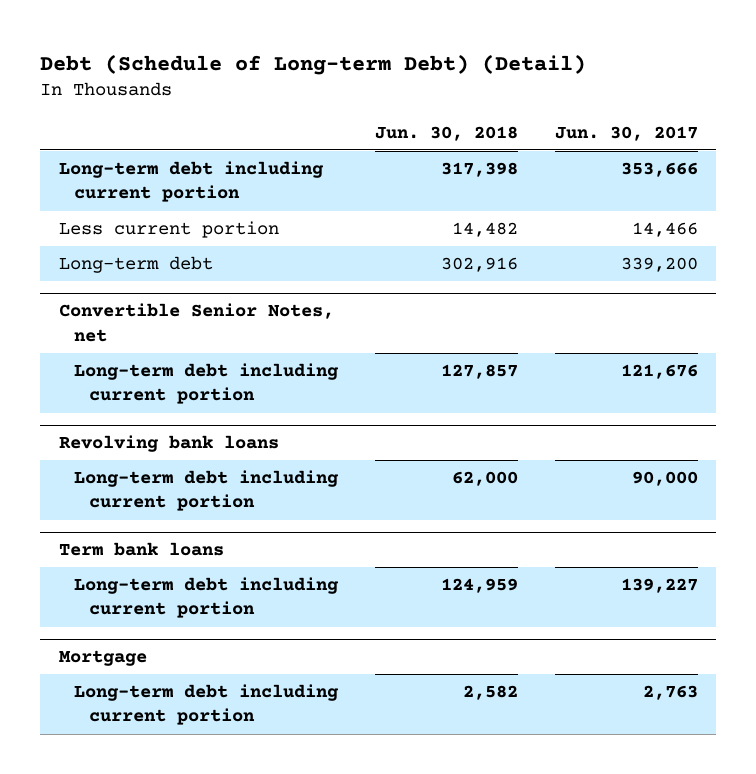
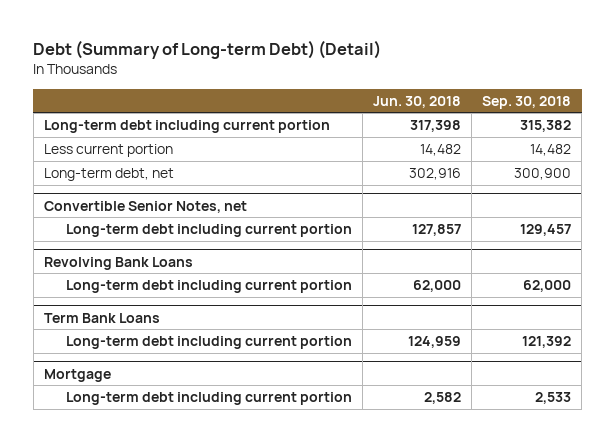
- Debt (Schedule of Long-term Debt) (Detail)
+ Debt (Summary of Long-term Debt) (Detail)
- | Jun. 30, 2018 | Jun. 30, 2017
+ | Jun. 30, 2018 | Sep. 30, 2018
- Long-term debt | 302,916 | 339,200
+ Long-term debt, net | 302,916 | 300,900
- Revolving bank loans
+ Revolving Bank Loans
- Term bank loans
+ Term Bank Loans

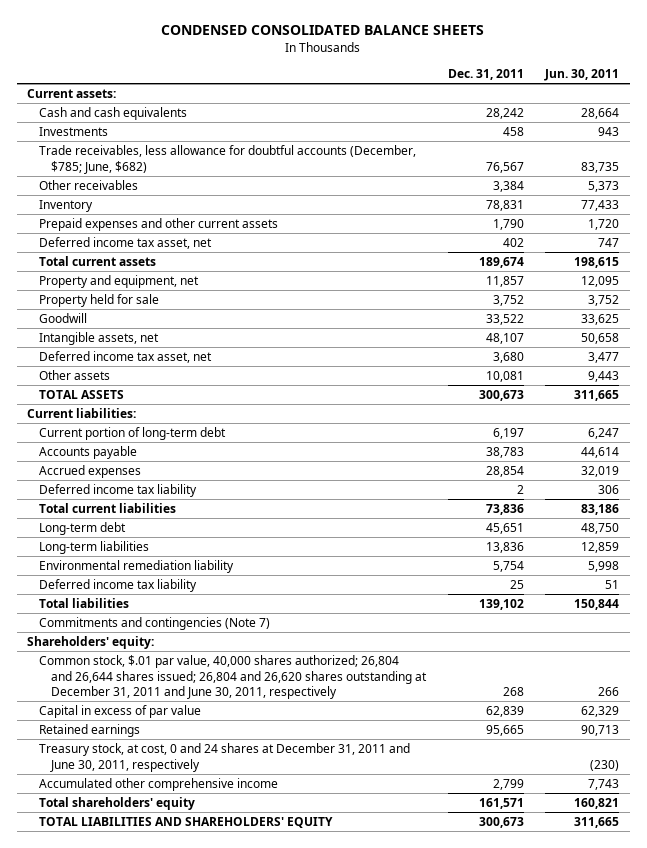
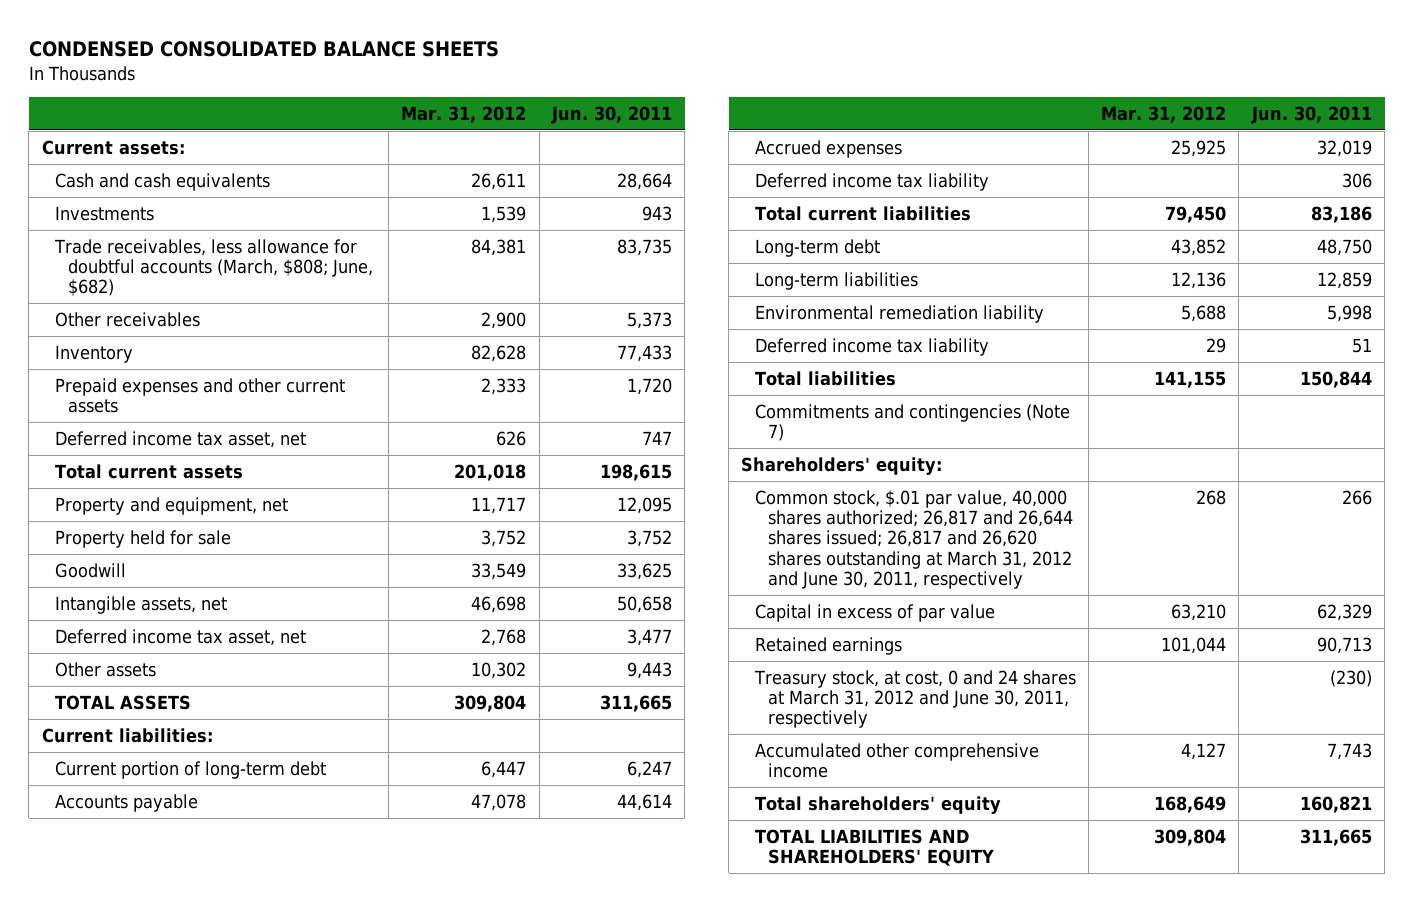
- | Dec. 31, 2011 | Jun. 30, 2011
+ | Mar. 31, 2012 | Jun. 30, 2011
- Trade receivables, less allowance for doubtful accounts (December, $785; June, $682) | 76,567 | 83,735
+ Trade receivables, less allowance for doubtful accounts (March, $808; June, $682) | 84,381 | 83,735
- Common stock, $.01 par value, 40,000 shares authorized; 26,804 and 26,644 shares issued; 26,804 and 26,620 shares outstanding at December 31, 2011 and June 30, 2011, respectively | 268 | 266
+ Common stock, $.01 par value, 40,000 shares authorized; 26,817 and 26,644 shares issued; 26,817 and 26,620 shares outstanding at March 31, 2012 and June 30, 2011, respectively | 268 | 266
- Treasury stock, at cost, 0 and 24 shares at December 31, 2011 and June 30, 2011, respectively | | (230)
+ Treasury stock, at cost, 0 and 24 shares at March 31, 2012 and June 30, 2011, respectively | | (230)

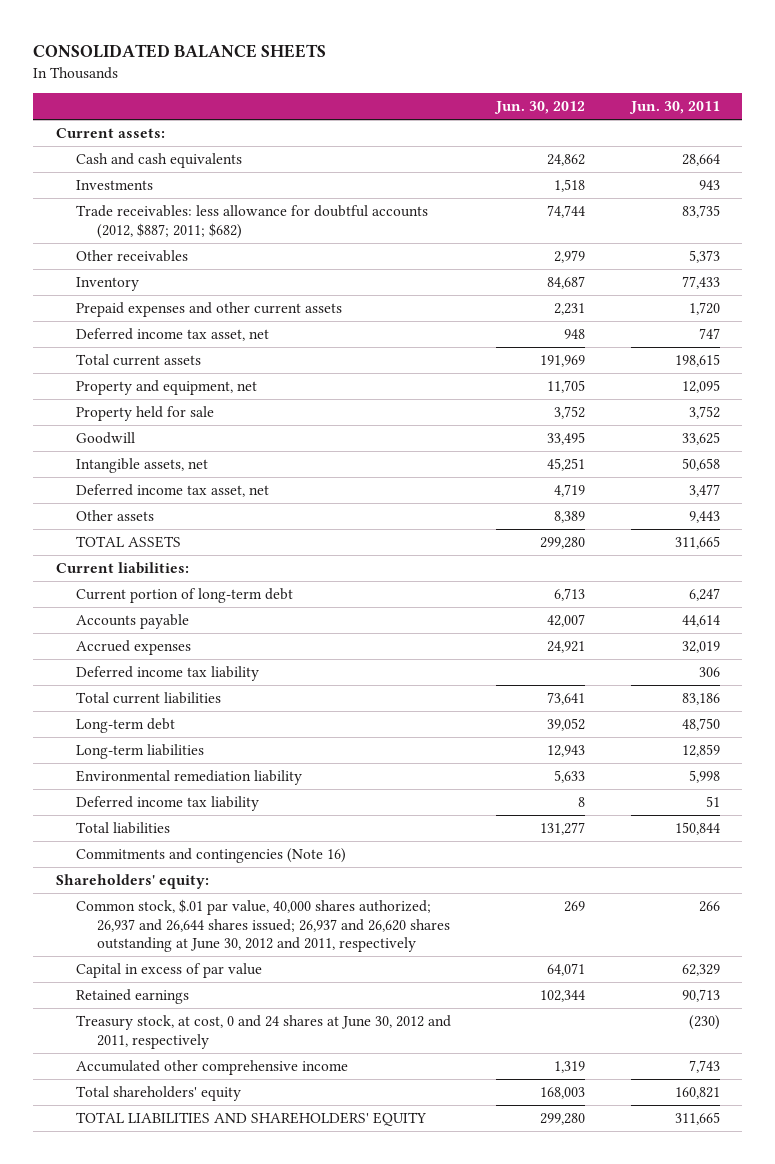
- CONDENSED CONSOLIDATED BALANCE SHEETS
+ CONSOLIDATED BALANCE SHEETS
- | Mar. 31, 2012 | Jun. 30, 2011
+ | Jun. 30, 2012 | Jun. 30, 2011
- Trade receivables, less allowance for doubtful accounts (March, $808; June, $682) | 84,381 | 83,735
+ Trade receivables: less allowance for doubtful accounts (2012, $887; 2011; $682) | 74,744 | 83,735
- Commitments and contingencies (Note 7)
+ Commitments and contingencies (Note 16)
- Common stock, $.01 par value, 40,000 shares authorized; 26,817 and 26,644 shares issued; 26,817 and 26,620 shares outstanding at March 31, 2012 and June 30, 2011, respectively | 268 | 266
+ Common stock, $.01 par value, 40,000 shares authorized; 26,937 and 26,644 shares issued; 26,937 and 26,620 shares outstanding at June 30, 2012 and 2011, respectively | 269 | 266
- Treasury stock, at cost, 0 and 24 shares at March 31, 2012 and June 30, 2011, respectively | | (230)
+ Treasury stock, at cost, 0 and 24 shares at June 30, 2012 and 2011, respectively | | (230)

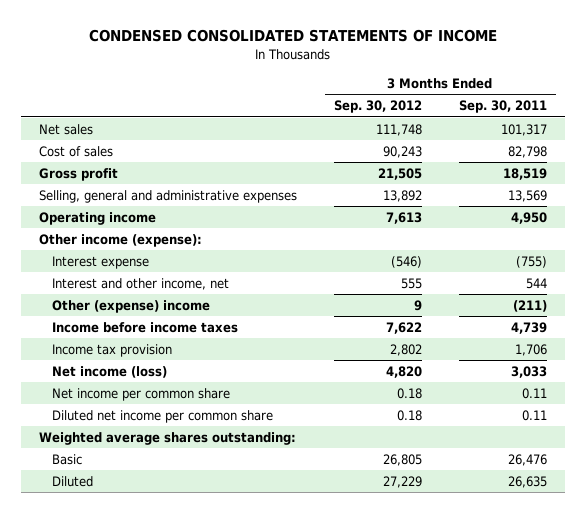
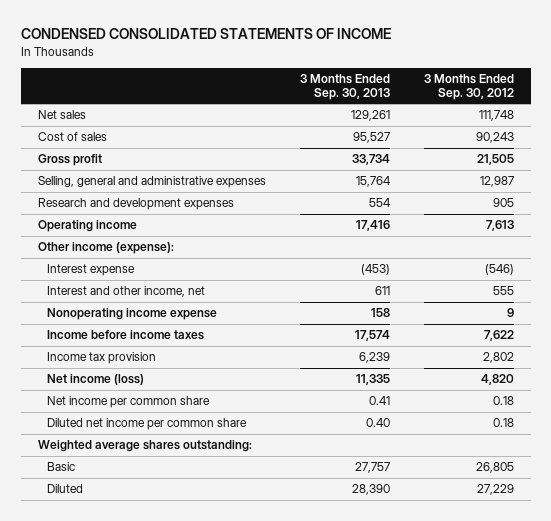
- | 3 Months Ended Sep. 30, 2012 | 3 Months Ended Sep. 30, 2011
+ | 3 Months Ended Sep. 30, 2013 | 3 Months Ended Sep. 30, 2012
- Selling, general and administrative expenses | 13,892 | 13,569
+ Selling, general and administrative expenses | 15,764 | 12,987
+ Research and development expenses | 554 | 905
- Other (expense) income | 9 | (211)
+ Nonoperating income expense | 158 | 9

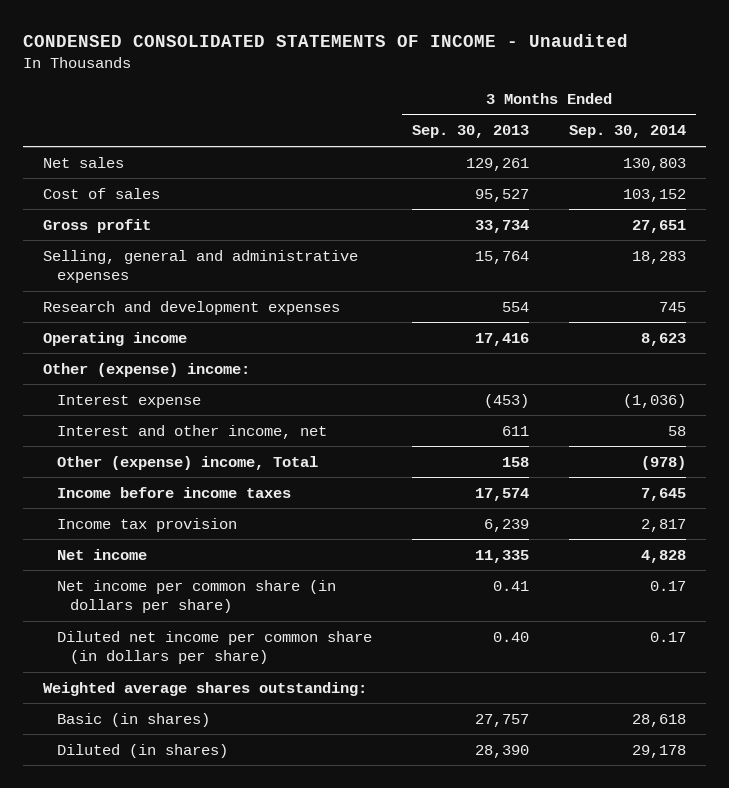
- CONDENSED CONSOLIDATED STATEMENTS OF INCOME
+ CONDENSED CONSOLIDATED STATEMENTS OF INCOME - Unaudited
- | 3 Months Ended Sep. 30, 2013 | 3 Months Ended Sep. 30, 2012
+ | 3 Months Ended Sep. 30, 2013 | 3 Months Ended Sep. 30, 2014
- Other income (expense):
+ Other (expense) income:
- Nonoperating income expense | 158 | 9
+ Other (expense) income, Total | 158 | (978)
- Net income (loss) | 11,335 | 4,820
- Net income per common share | 0.41 | 0.18
- Diluted net income per common share | 0.40 | 0.18
+ Net income | 11,335 | 4,828
+ Net income per common share (in dollars per share) | 0.41 | 0.17
+ Diluted net income per common share (in dollars per share) | 0.40 | 0.17
- Basic | 27,757 | 26,805
- Diluted | 28,390 | 27,229
+ Basic (in shares) | 27,757 | 28,618
+ Diluted (in shares) | 28,390 | 29,178

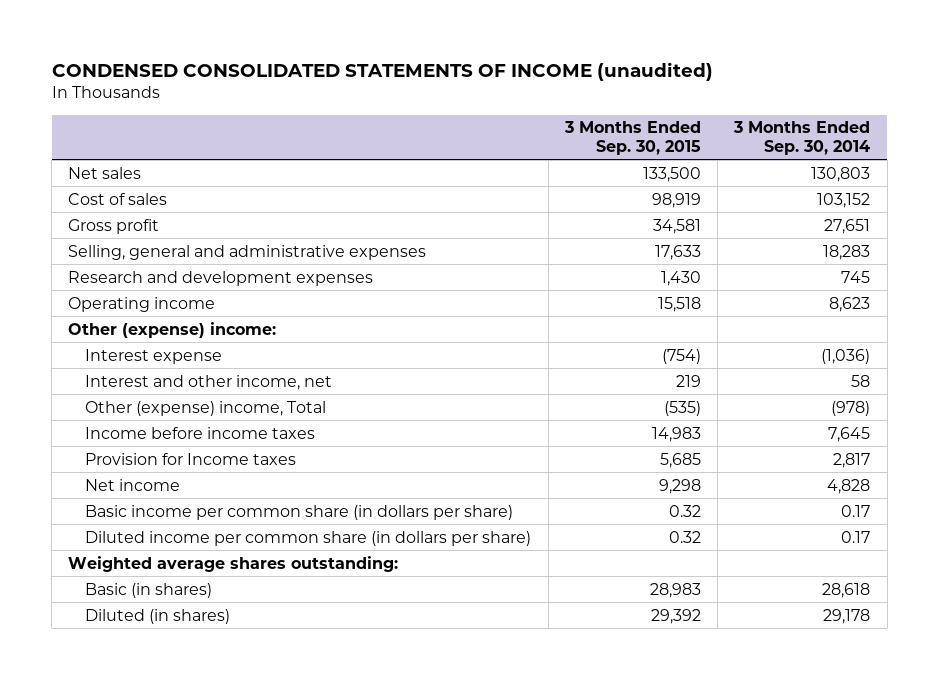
- CONDENSED CONSOLIDATED STATEMENTS OF INCOME - Unaudited
+ CONDENSED CONSOLIDATED STATEMENTS OF INCOME (unaudited)
- | 3 Months Ended Sep. 30, 2013 | 3 Months Ended Sep. 30, 2014
+ | 3 Months Ended Sep. 30, 2015 | 3 Months Ended Sep. 30, 2014
- Income tax provision | 6,239 | 2,817
+ Provision for Income taxes | 5,685 | 2,817
- Net income per common share (in dollars per share) | 0.41 | 0.17
- Diluted net income per common share (in dollars per share) | 0.40 | 0.17
+ Basic income per common share (in dollars per share) | 0.32 | 0.17
+ Diluted income per common share (in dollars per share) | 0.32 | 0.17

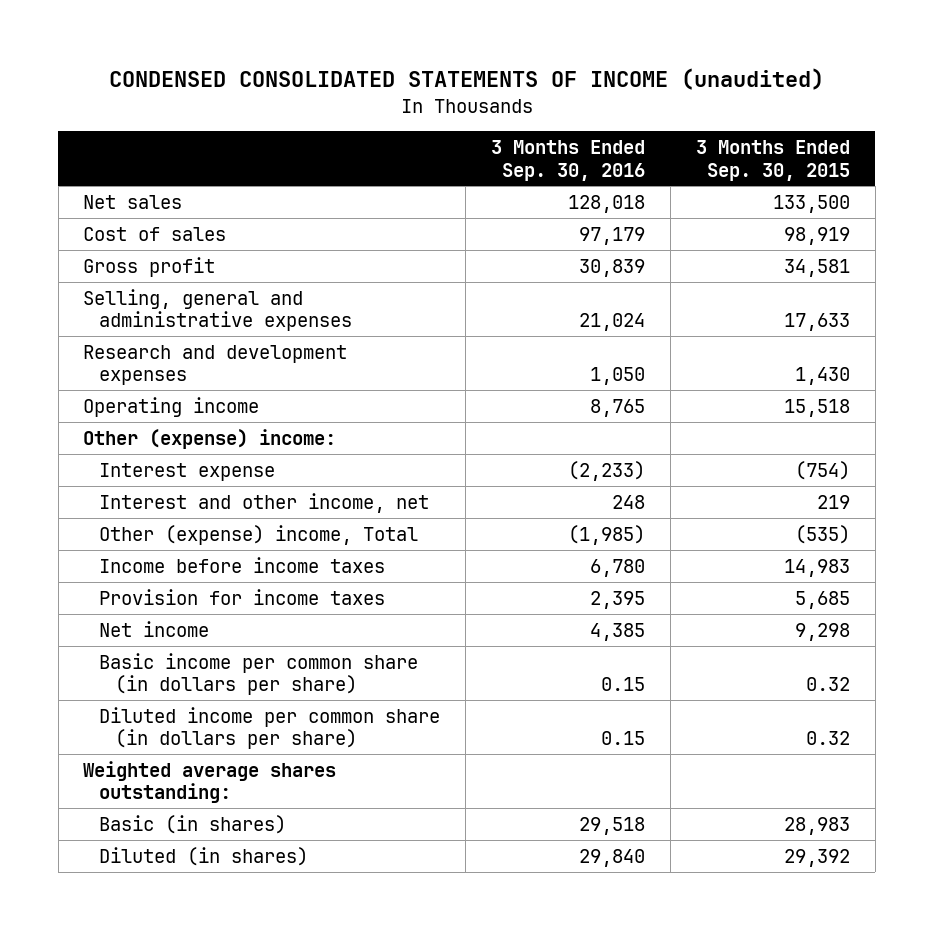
- | 3 Months Ended Sep. 30, 2015 | 3 Months Ended Sep. 30, 2014
+ | 3 Months Ended Sep. 30, 2016 | 3 Months Ended Sep. 30, 2015
- Provision for Income taxes | 5,685 | 2,817
+ Provision for income taxes | 2,395 | 5,685

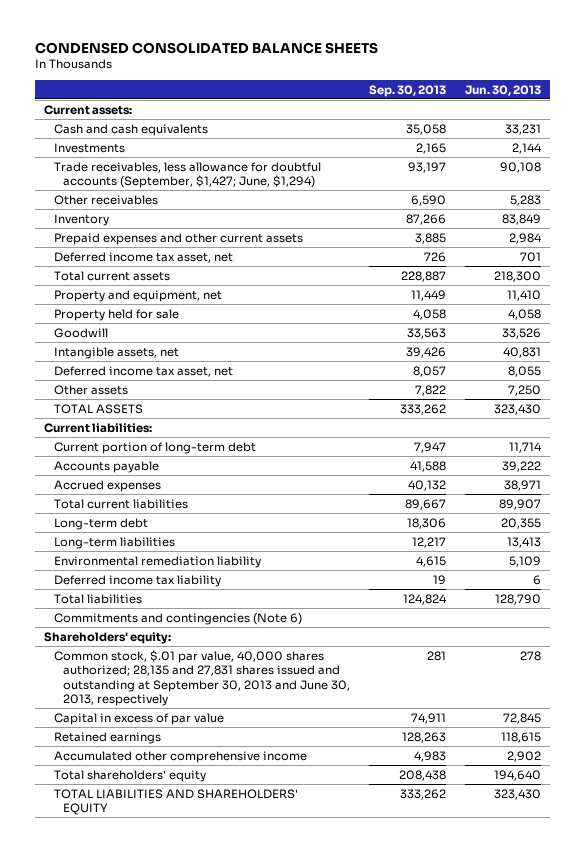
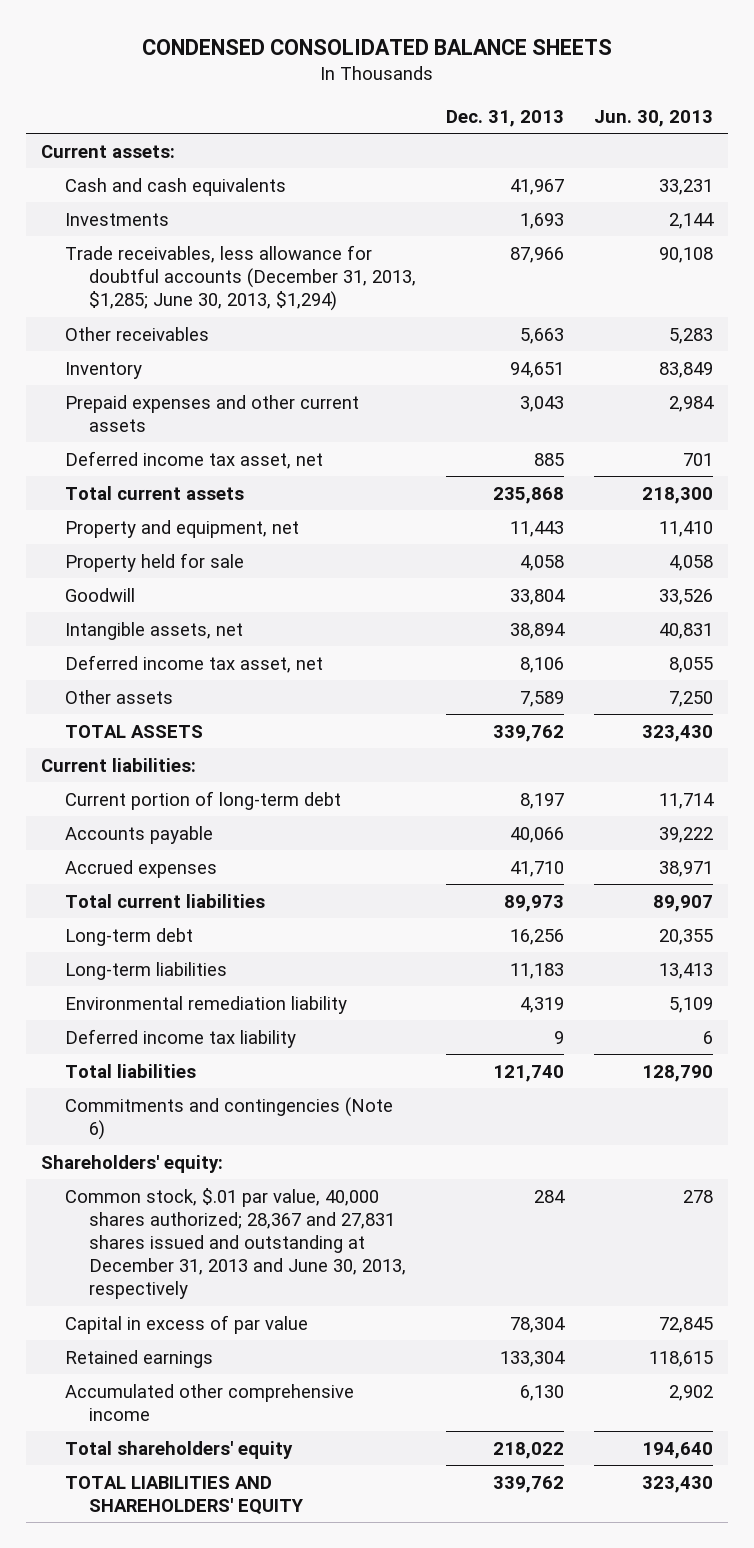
- | Sep. 30, 2013 | Jun. 30, 2013
+ | Dec. 31, 2013 | Jun. 30, 2013
- Trade receivables, less allowance for doubtful accounts (September, $1,427; June, $1,294) | 93,197 | 90,108
+ Trade receivables, less allowance for doubtful accounts (December 31, 2013, $1,285; June 30, 2013, $1,294) | 87,966 | 90,108
- Common stock, $.01 par value, 40,000 shares authorized; 28,135 and 27,831 shares issued and outstanding at September 30, 2013 and June 30, 2013, respectively | 281 | 278
+ Common stock, $.01 par value, 40,000 shares authorized; 28,367 and 27,831 shares issued and outstanding at December 31, 2013 and June 30, 2013, respectively | 284 | 278

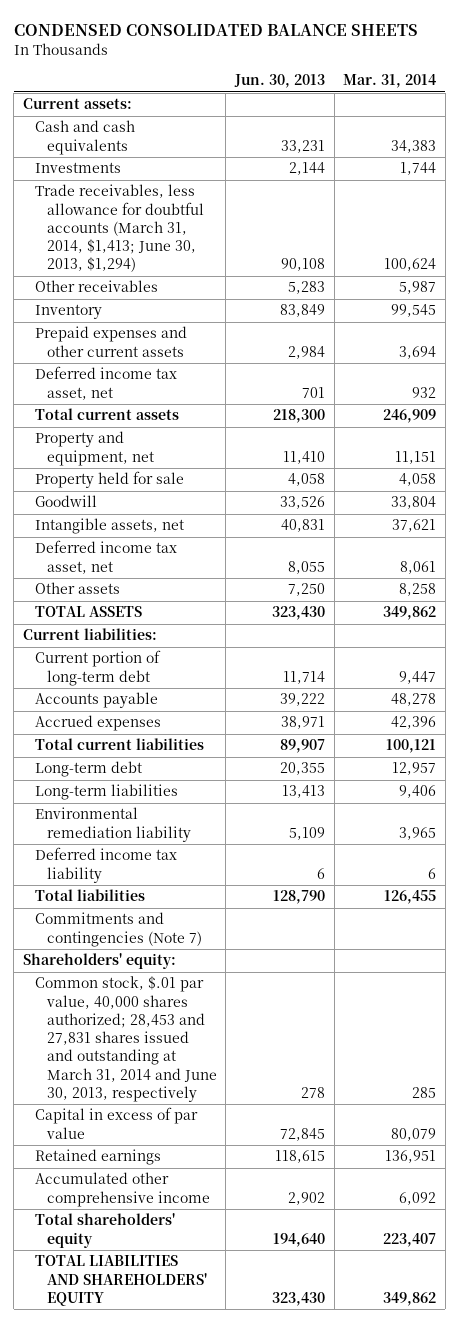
- | Dec. 31, 2013 | Jun. 30, 2013
+ | Jun. 30, 2013 | Mar. 31, 2014
- Trade receivables, less allowance for doubtful accounts (December 31, 2013, $1,285; June 30, 2013, $1,294) | 87,966 | 90,108
+ Trade receivables, less allowance for doubtful accounts (March 31, 2014, $1,413; June 30, 2013, $1,294) | 90,108 | 100,624
- Commitments and contingencies (Note 6)
+ Commitments and contingencies (Note 7)
- Common stock, $.01 par value, 40,000 shares authorized; 28,367 and 27,831 shares issued and outstanding at December 31, 2013 and June 30, 2013, respectively | 284 | 278
+ Common stock, $.01 par value, 40,000 shares authorized; 28,453 and 27,831 shares issued and outstanding at March 31, 2014 and June 30, 2013, respectively | 278 | 285

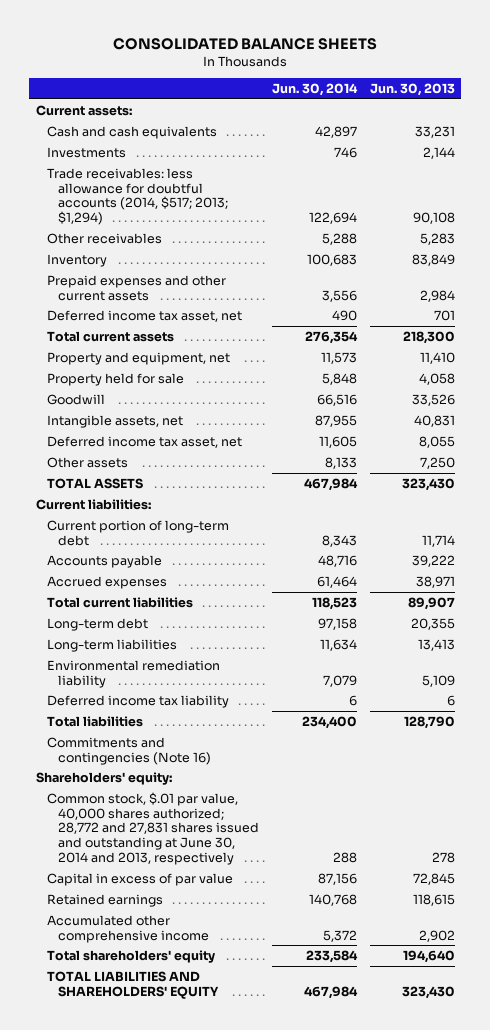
- CONDENSED CONSOLIDATED BALANCE SHEETS
+ CONSOLIDATED BALANCE SHEETS
- | Jun. 30, 2013 | Mar. 31, 2014
+ | Jun. 30, 2014 | Jun. 30, 2013
- Trade receivables, less allowance for doubtful accounts (March 31, 2014, $1,413; June 30, 2013, $1,294) | 90,108 | 100,624
+ Trade receivables: less allowance for doubtful accounts (2014, $517; 2013; $1,294) | 122,694 | 90,108
- Commitments and contingencies (Note 7)
+ Commitments and contingencies (Note 16)
- Common stock, $.01 par value, 40,000 shares authorized; 28,453 and 27,831 shares issued and outstanding at March 31, 2014 and June 30, 2013, respectively | 278 | 285
+ Common stock, $.01 par value, 40,000 shares authorized; 28,772 and 27,831 shares issued and outstanding at June 30, 2014 and 2013, respectively | 288 | 278

